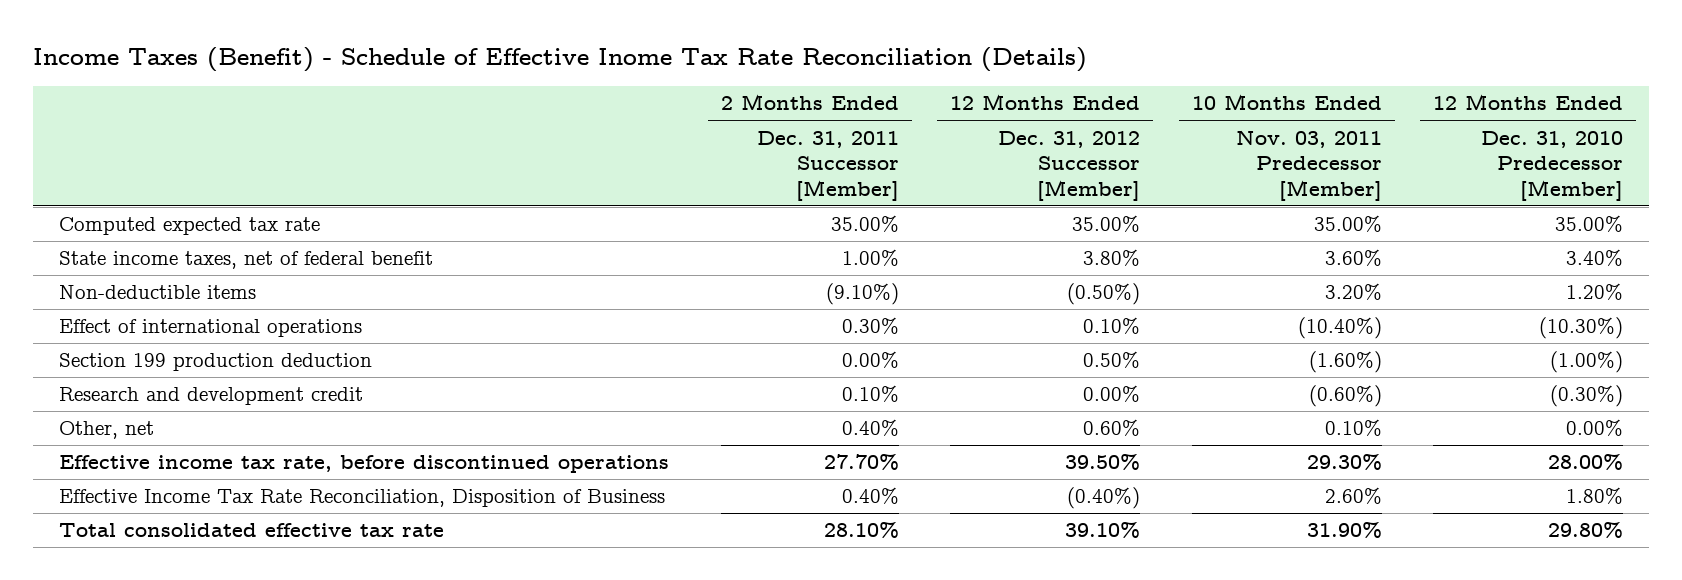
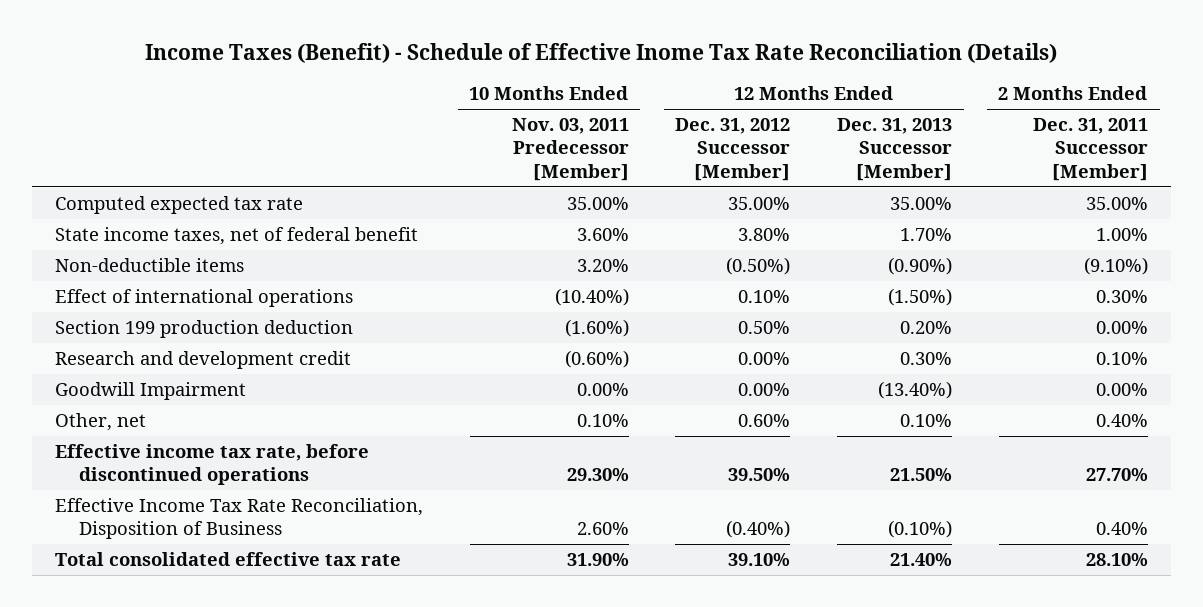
- | 2 Months Ended Dec. 31, 2011 Successor [Member] | 12 Months Ended Dec. 31, 2012 Successor [Member] | 10 Months Ended Nov. 03, 2011 Predecessor [Member] | 12 Months Ended Dec. 31, 2010 Predecessor [Member]
+ | 10 Months Ended Nov. 03, 2011 Predecessor [Member] | 12 Months Ended Dec. 31, 2012 Successor [Member] | 12 Months Ended Dec. 31, 2013 Successor [Member] | 2 Months Ended Dec. 31, 2011 Successor [Member]
+ Goodwill Impairment | 0.00% | 0.00% | (13.40%) | 0.00%

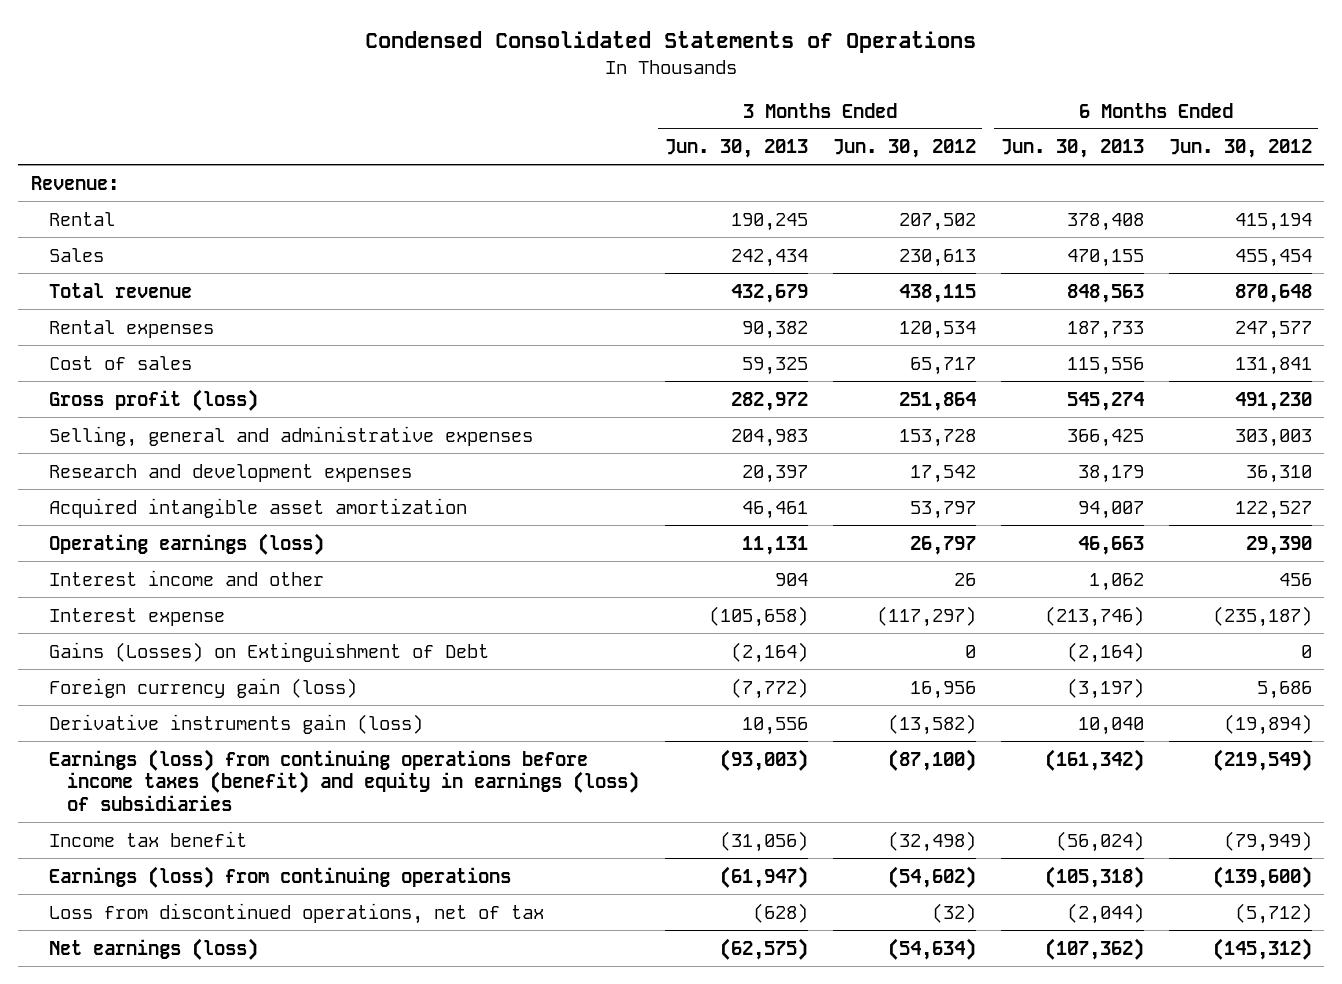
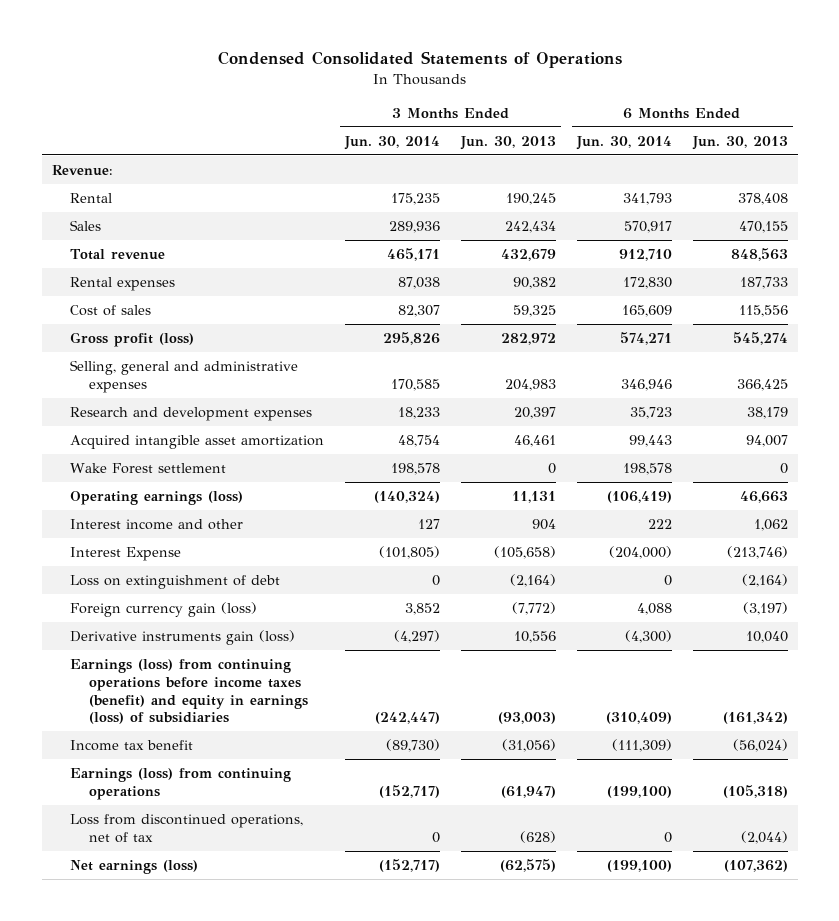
- | 3 Months Ended Jun. 30, 2013 | 3 Months Ended Jun. 30, 2012 | 6 Months Ended Jun. 30, 2013 | 6 Months Ended Jun. 30, 2012
+ | 3 Months Ended Jun. 30, 2014 | 3 Months Ended Jun. 30, 2013 | 6 Months Ended Jun. 30, 2014 | 6 Months Ended Jun. 30, 2013
+ Wake Forest settlement | 198,578 | 0 | 198,578 | 0
- Interest expense | (105,658) | (117,297) | (213,746) | (235,187)
- Gains (Losses) on Extinguishment of Debt | (2,164) | 0 | (2,164) | 0
+ Interest Expense | (101,805) | (105,658) | (204,000) | (213,746)
+ Loss on extinguishment of debt | 0 | (2,164) | 0 | (2,164)

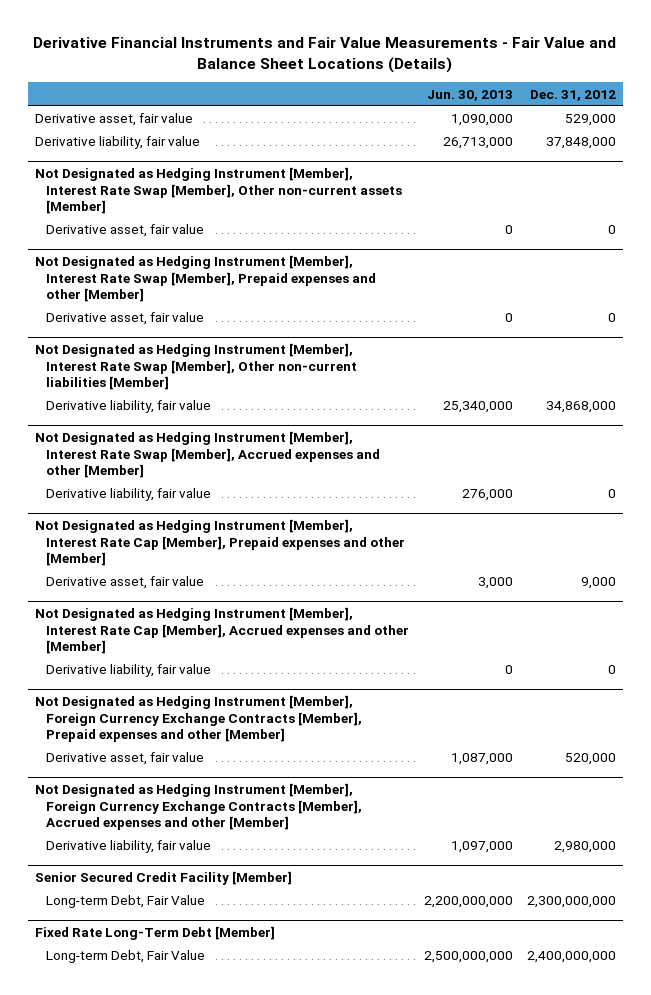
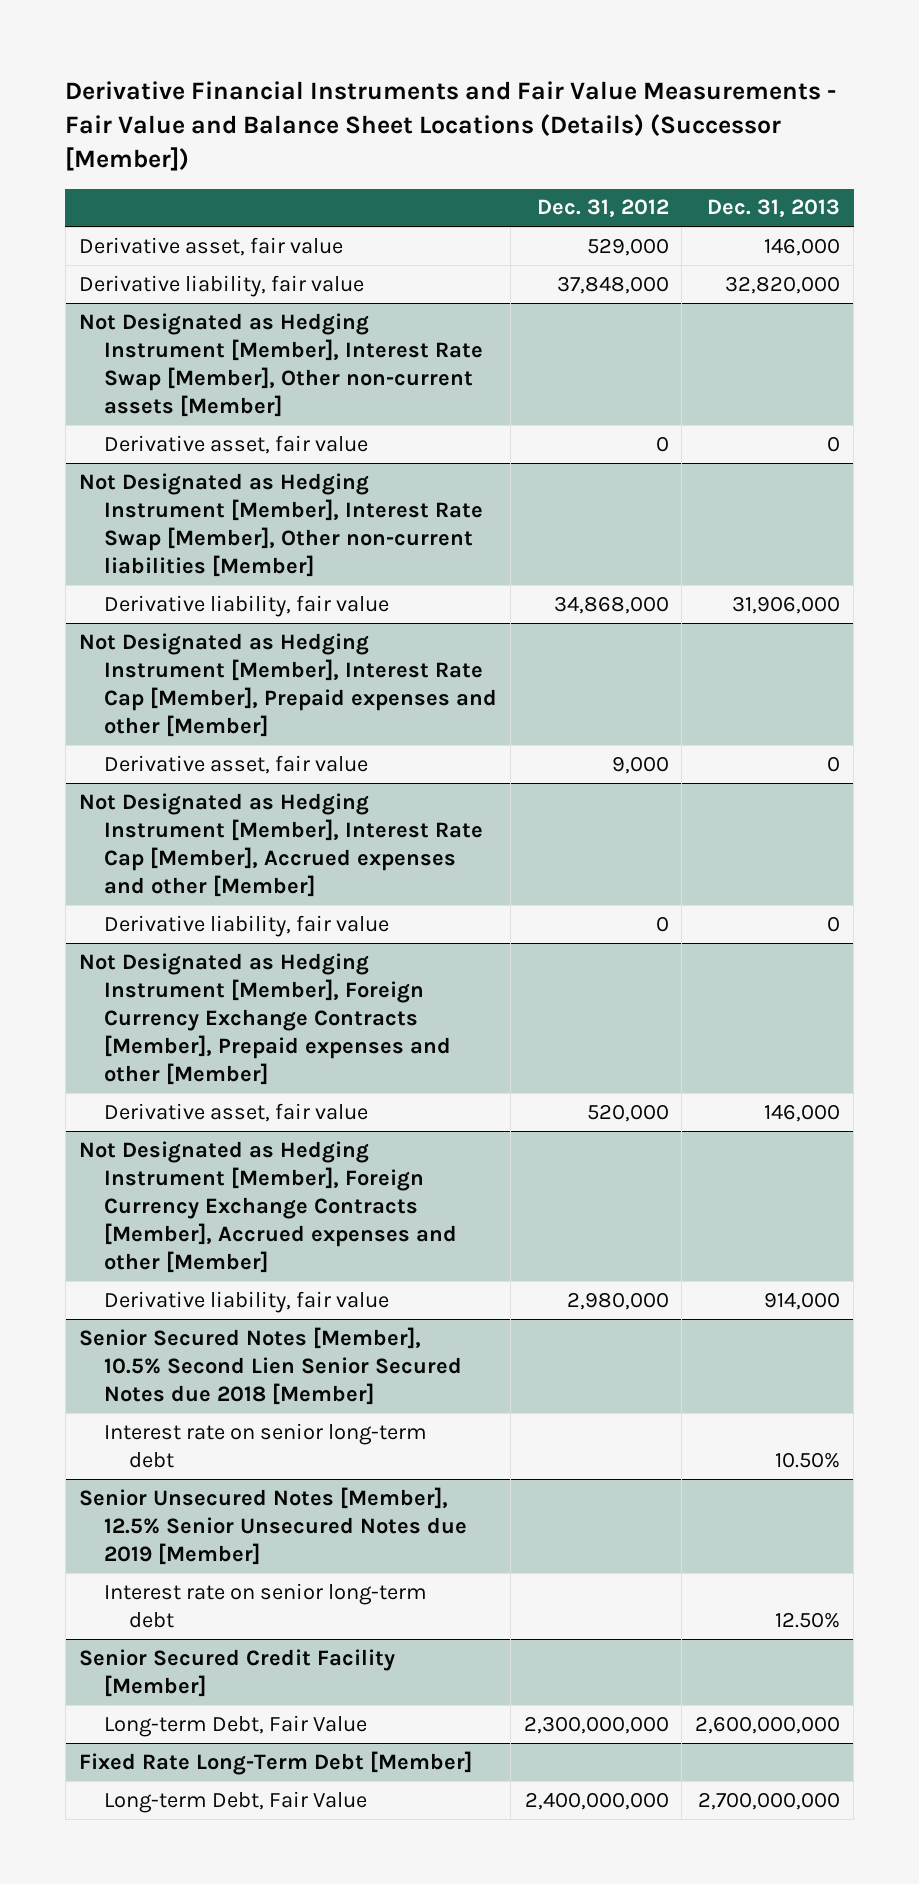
- Derivative Financial Instruments and Fair Value Measurements - Fair Value and Balance Sheet Locations (Details)
+ Derivative Financial Instruments and Fair Value Measurements - Fair Value and Balance Sheet Locations (Details) (Successor [Member])
- | Jun. 30, 2013 | Dec. 31, 2012
+ | Dec. 31, 2012 | Dec. 31, 2013
- Not Designated as Hedging Instrument [Member], Interest Rate Swap [Member], Prepaid expenses and other [Member]
- Derivative asset, fair value | 0 | 0
- Not Designated as Hedging Instrument [Member], Interest Rate Swap [Member], Accrued expenses and other [Member]
- Derivative liability, fair value | 276,000 | 0
+ Senior Secured Notes [Member], 10.5% Second Lien Senior Secured Notes due 2018 [Member]
+ Interest rate on senior long-term debt | | 10.50%
+ Senior Unsecured Notes [Member], 12.5% Senior Unsecured Notes due 2019 [Member]
+ Interest rate on senior long-term debt | | 12.50%

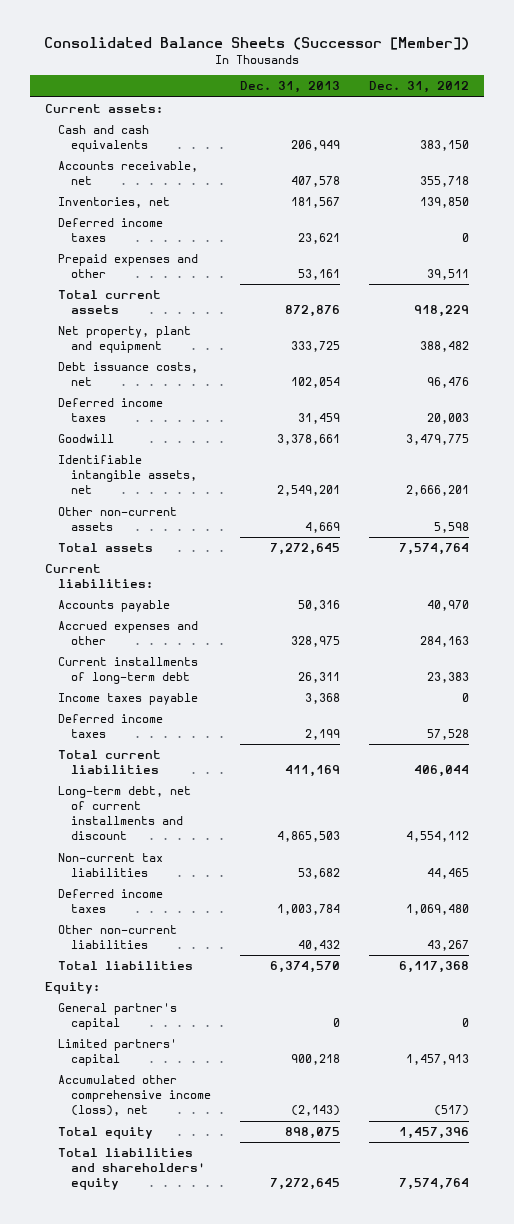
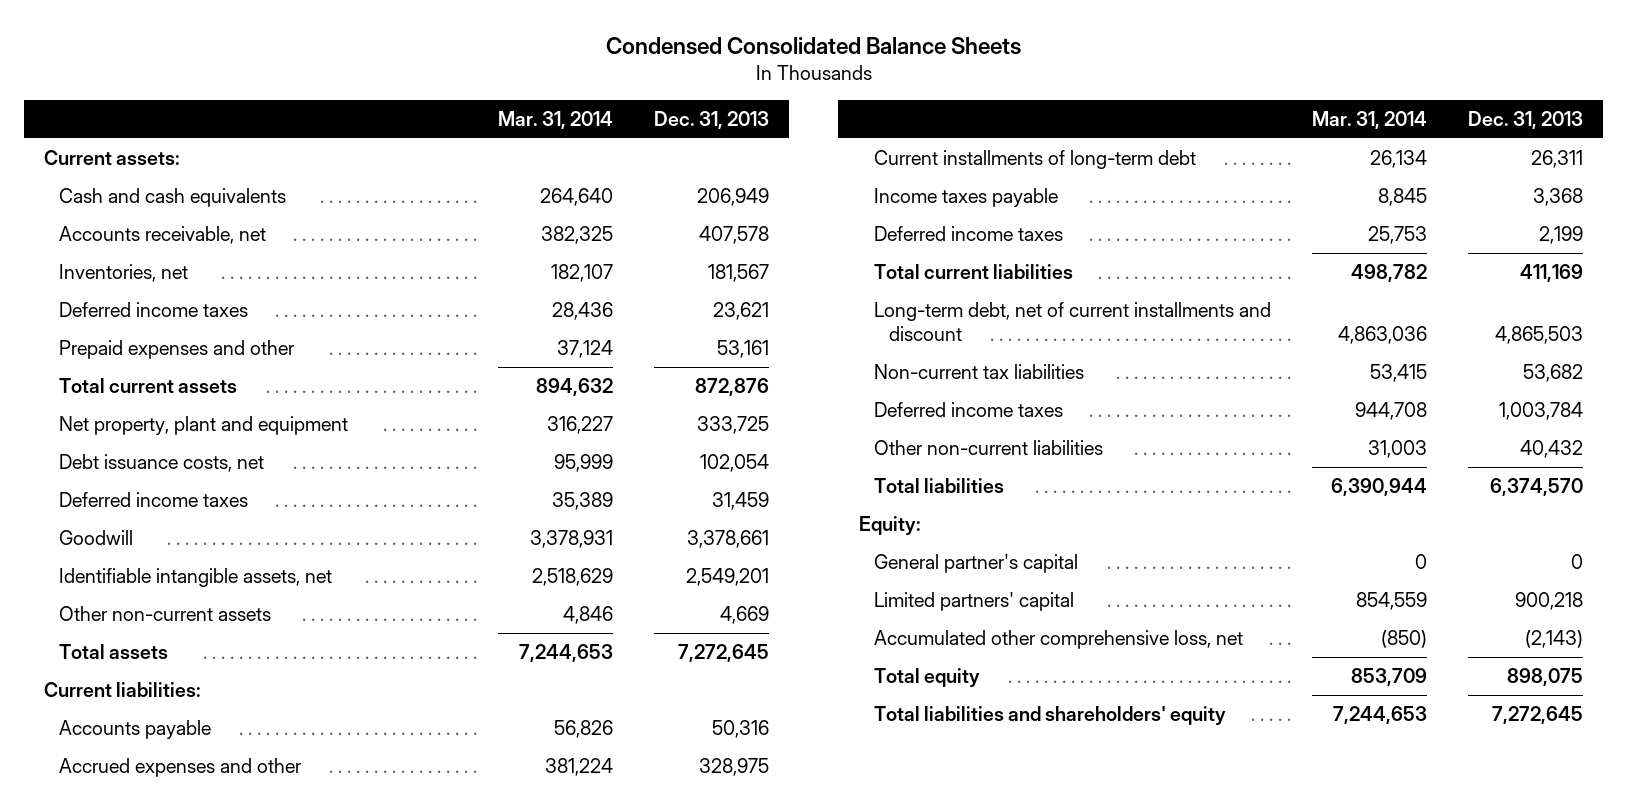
- Consolidated Balance Sheets (Successor [Member])
+ Condensed Consolidated Balance Sheets
- | Dec. 31, 2013 | Dec. 31, 2012
+ | Mar. 31, 2014 | Dec. 31, 2013
- Accumulated other comprehensive income (loss), net | (2,143) | (517)
+ Accumulated other comprehensive loss, net | (850) | (2,143)

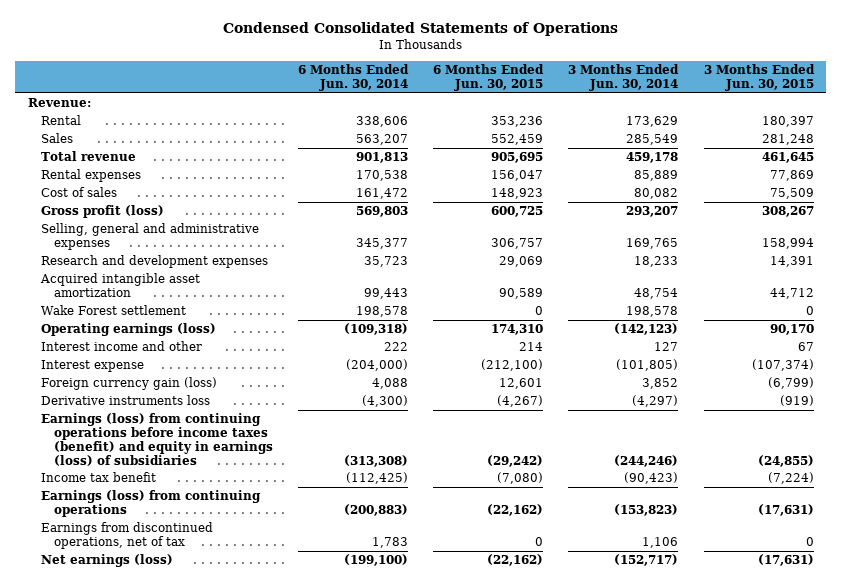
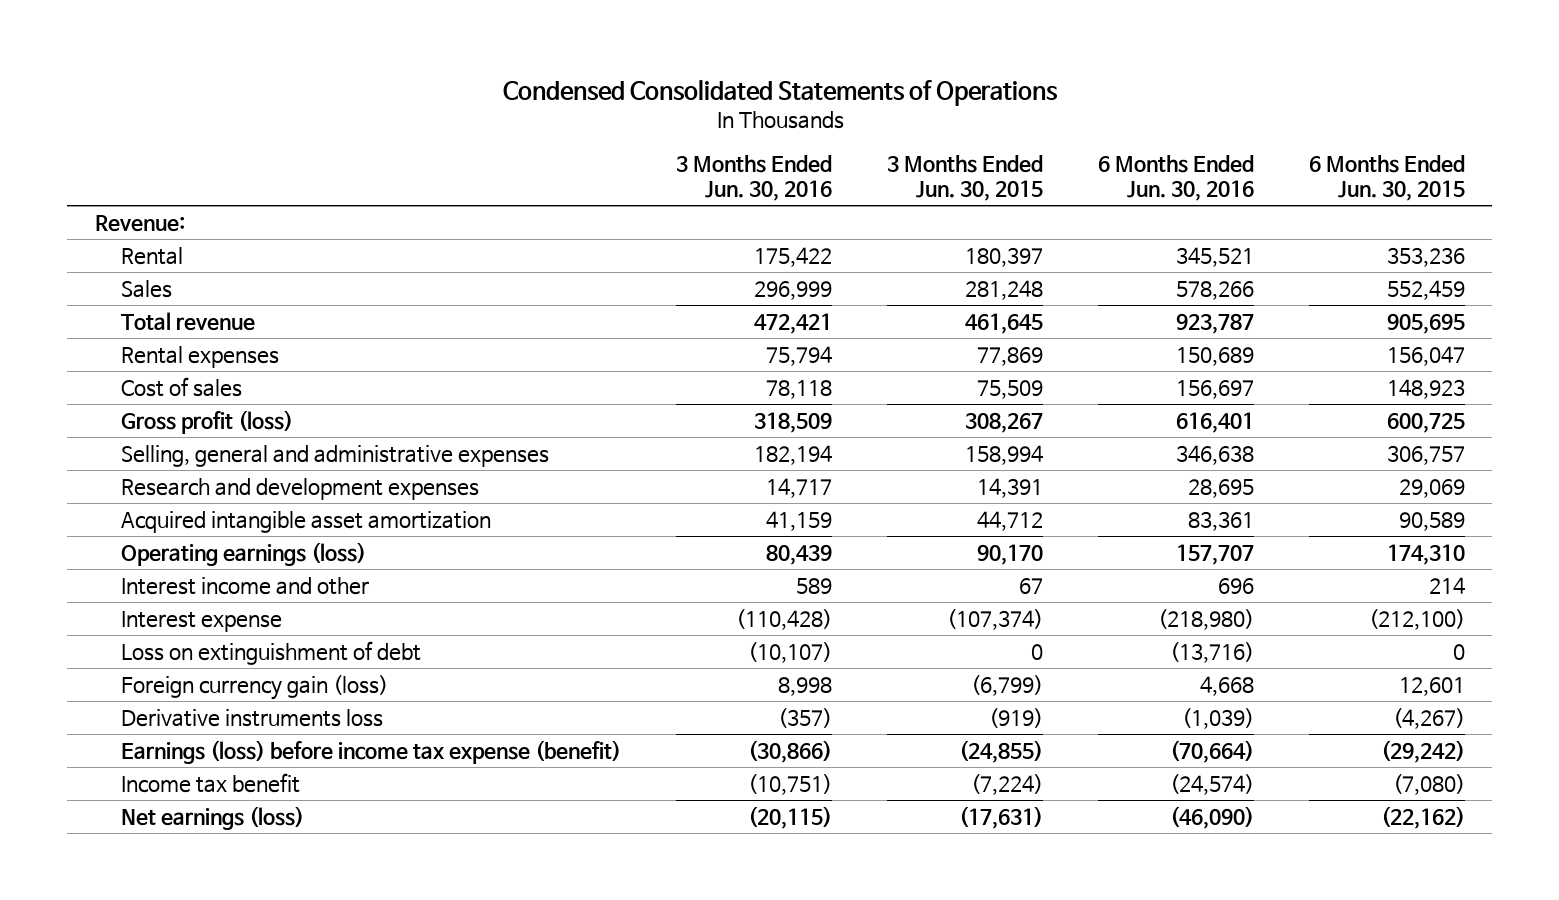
- | 6 Months Ended Jun. 30, 2014 | 6 Months Ended Jun. 30, 2015 | 3 Months Ended Jun. 30, 2014 | 3 Months Ended Jun. 30, 2015
+ | 3 Months Ended Jun. 30, 2016 | 3 Months Ended Jun. 30, 2015 | 6 Months Ended Jun. 30, 2016 | 6 Months Ended Jun. 30, 2015
- Wake Forest settlement | 198,578 | 0 | 198,578 | 0
+ Loss on extinguishment of debt | (10,107) | 0 | (13,716) | 0
- Earnings (loss) from continuing operations before income taxes (benefit) and equity in earnings (loss) of subsidiaries | (313,308) | (29,242) | (244,246) | (24,855)
+ Earnings (loss) before income tax expense (benefit) | (30,866) | (24,855) | (70,664) | (29,242)
- Earnings (loss) from continuing operations | (200,883) | (22,162) | (153,823) | (17,631)
- Earnings from discontinued operations, net of tax | 1,783 | 0 | 1,106 | 0

